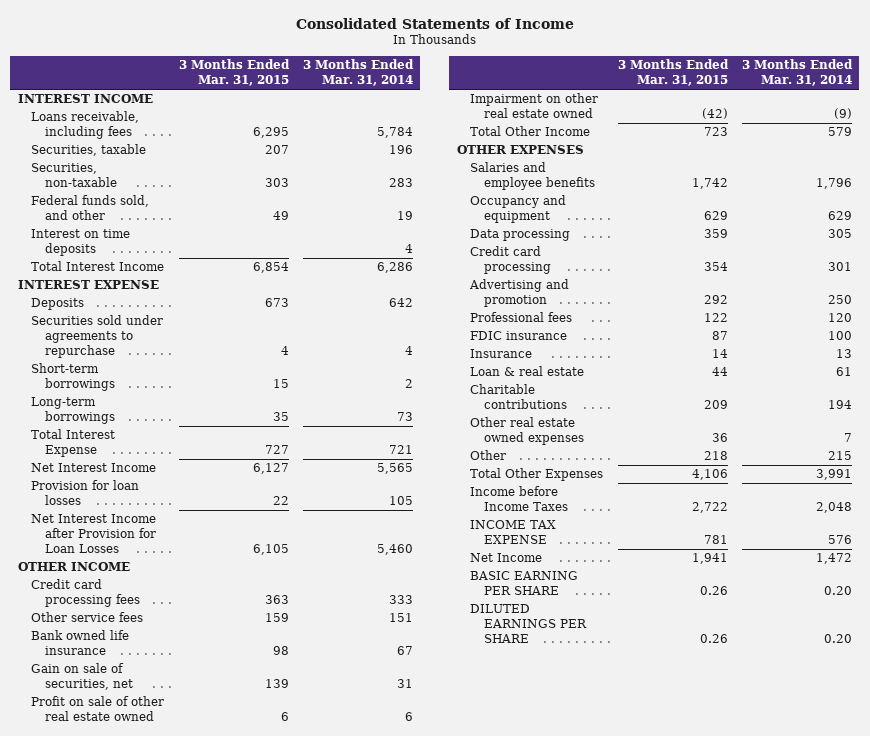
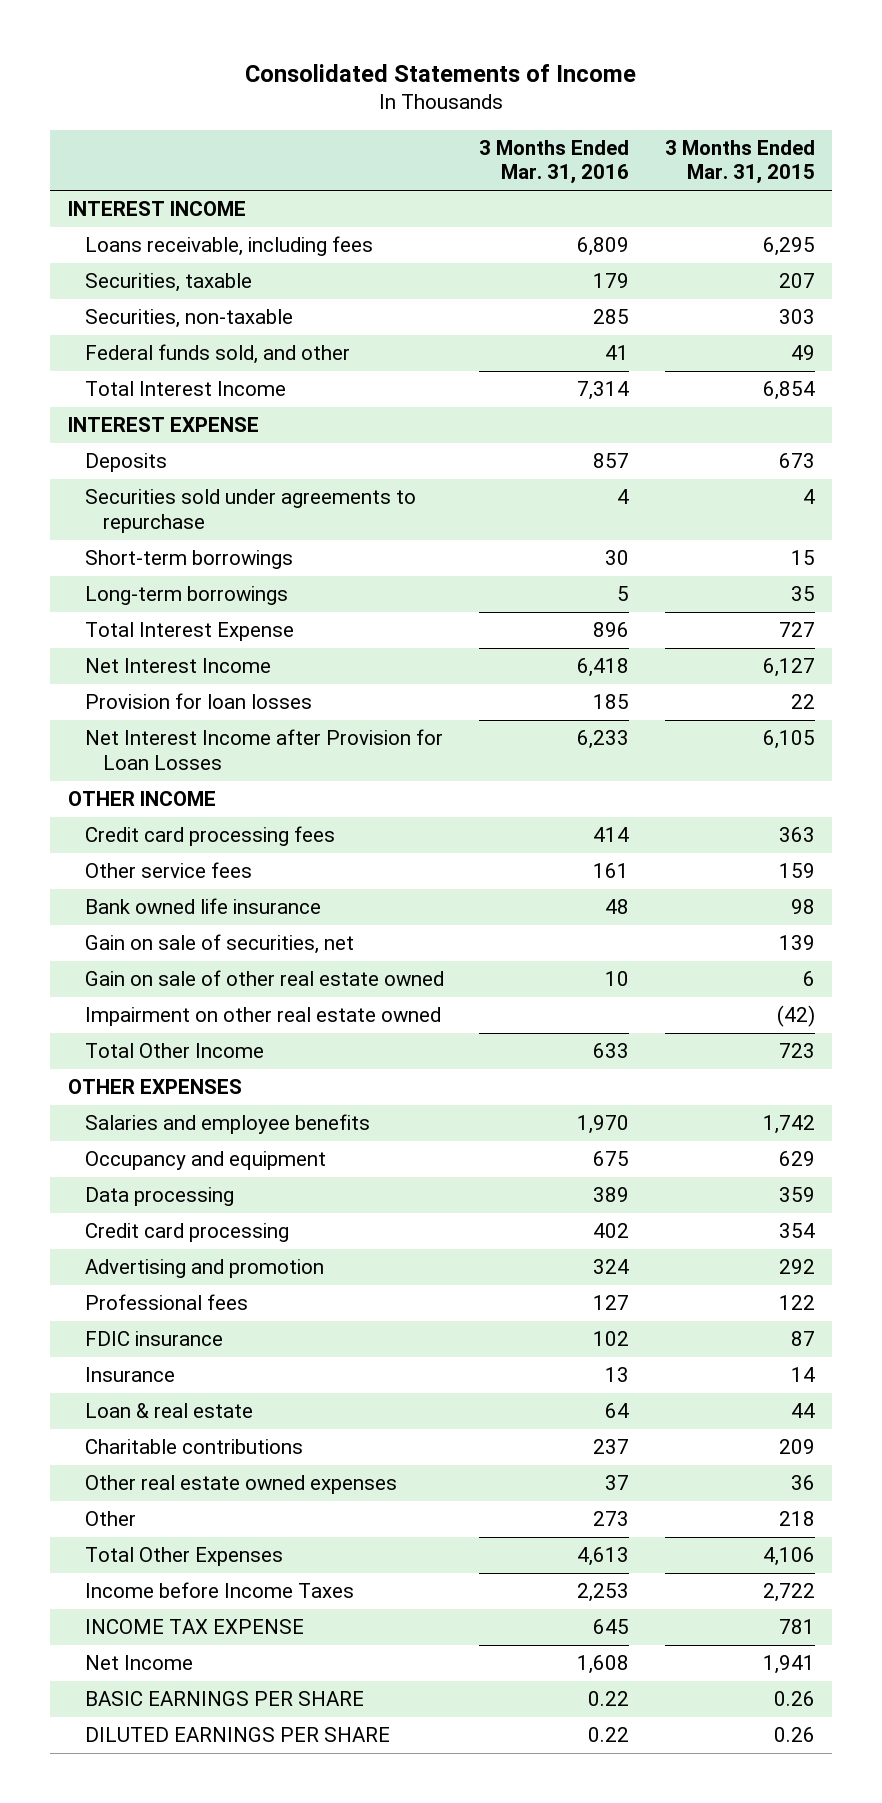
- | 3 Months Ended Mar. 31, 2015 | 3 Months Ended Mar. 31, 2014
+ | 3 Months Ended Mar. 31, 2016 | 3 Months Ended Mar. 31, 2015
- Interest on time deposits | | 4
- Profit on sale of other real estate owned | 6 | 6
+ Gain on sale of other real estate owned | 10 | 6
- BASIC EARNING PER SHARE | 0.26 | 0.20
+ BASIC EARNINGS PER SHARE | 0.22 | 0.26

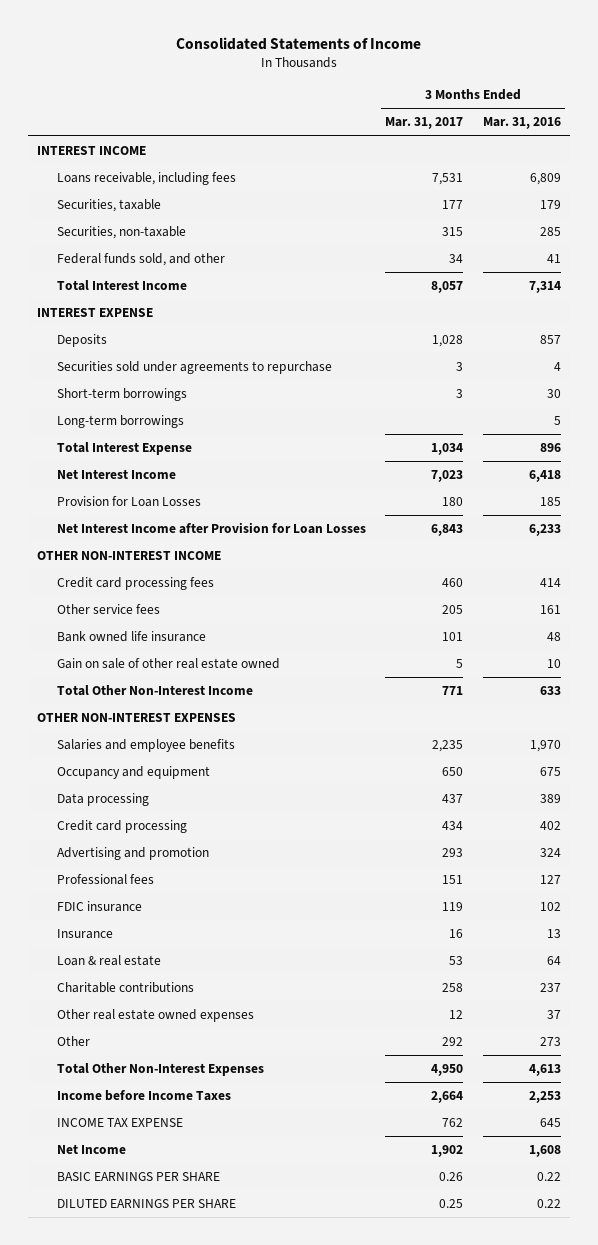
- | 3 Months Ended Mar. 31, 2016 | 3 Months Ended Mar. 31, 2015
+ | 3 Months Ended Mar. 31, 2017 | 3 Months Ended Mar. 31, 2016
- Provision for loan losses | 185 | 22
+ Provision for Loan Losses | 180 | 185
- OTHER INCOME
+ OTHER NON-INTEREST INCOME
- Gain on sale of securities, net | | 139
- Impairment on other real estate owned | | (42)
- Total Other Income | 633 | 723
- OTHER EXPENSES
+ Total Other Non-Interest Income | 771 | 633
+ OTHER NON-INTEREST EXPENSES
- Total Other Expenses | 4,613 | 4,106
+ Total Other Non-Interest Expenses | 4,950 | 4,613

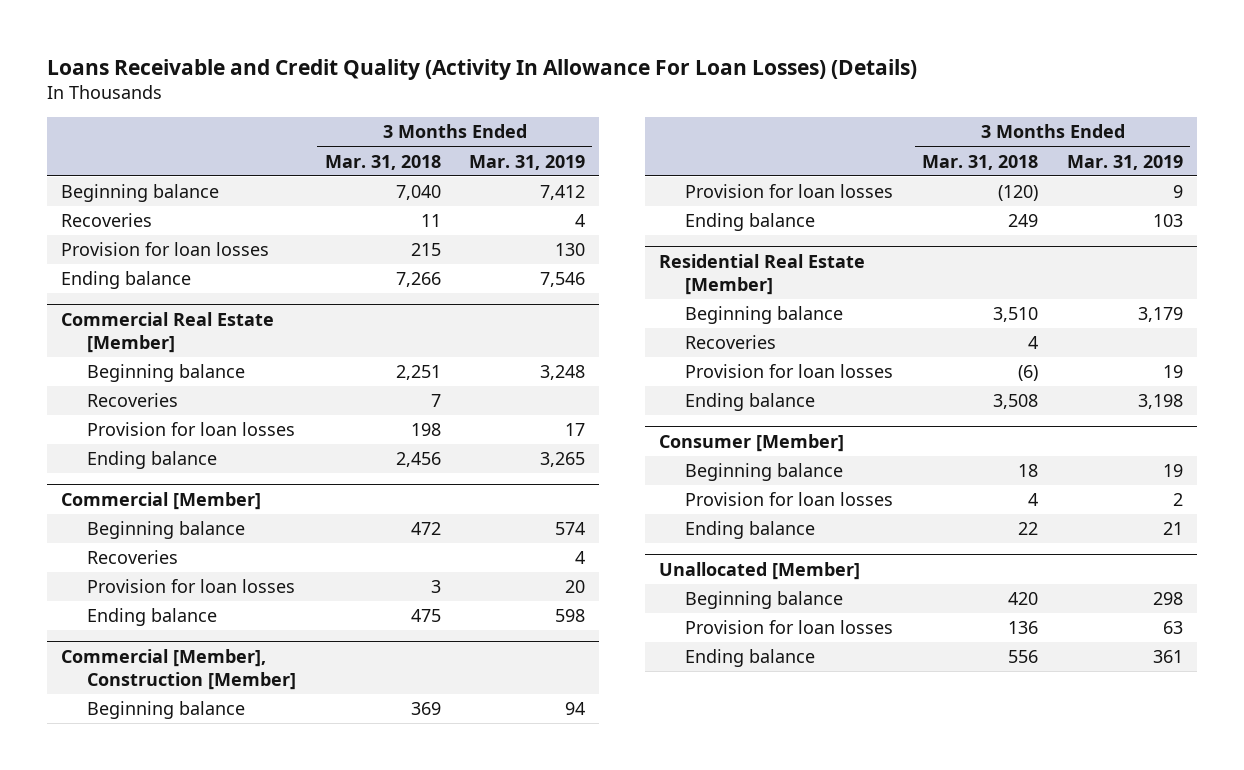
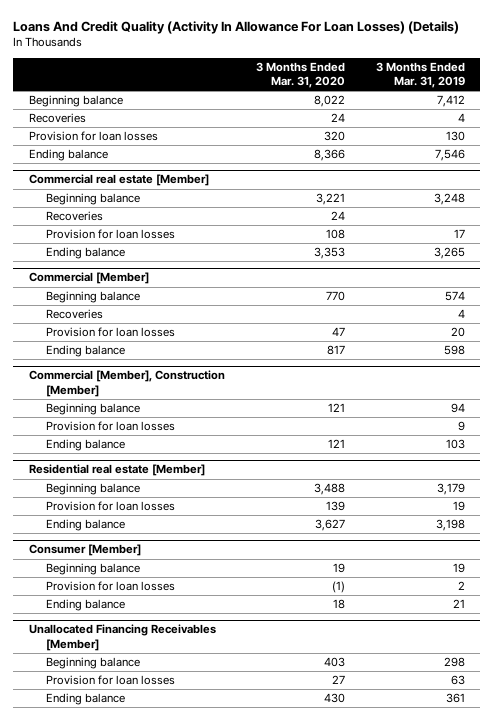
- Loans Receivable and Credit Quality (Activity In Allowance For Loan Losses) (Details)
+ Loans And Credit Quality (Activity In Allowance For Loan Losses) (Details)
- | 3 Months Ended Mar. 31, 2018 | 3 Months Ended Mar. 31, 2019
+ | 3 Months Ended Mar. 31, 2020 | 3 Months Ended Mar. 31, 2019
- Commercial Real Estate [Member]
+ Commercial real estate [Member]
- Residential Real Estate [Member]
+ Residential real estate [Member]
- Recoveries | 4 |
- Unallocated [Member]
+ Unallocated Financing Receivables [Member]

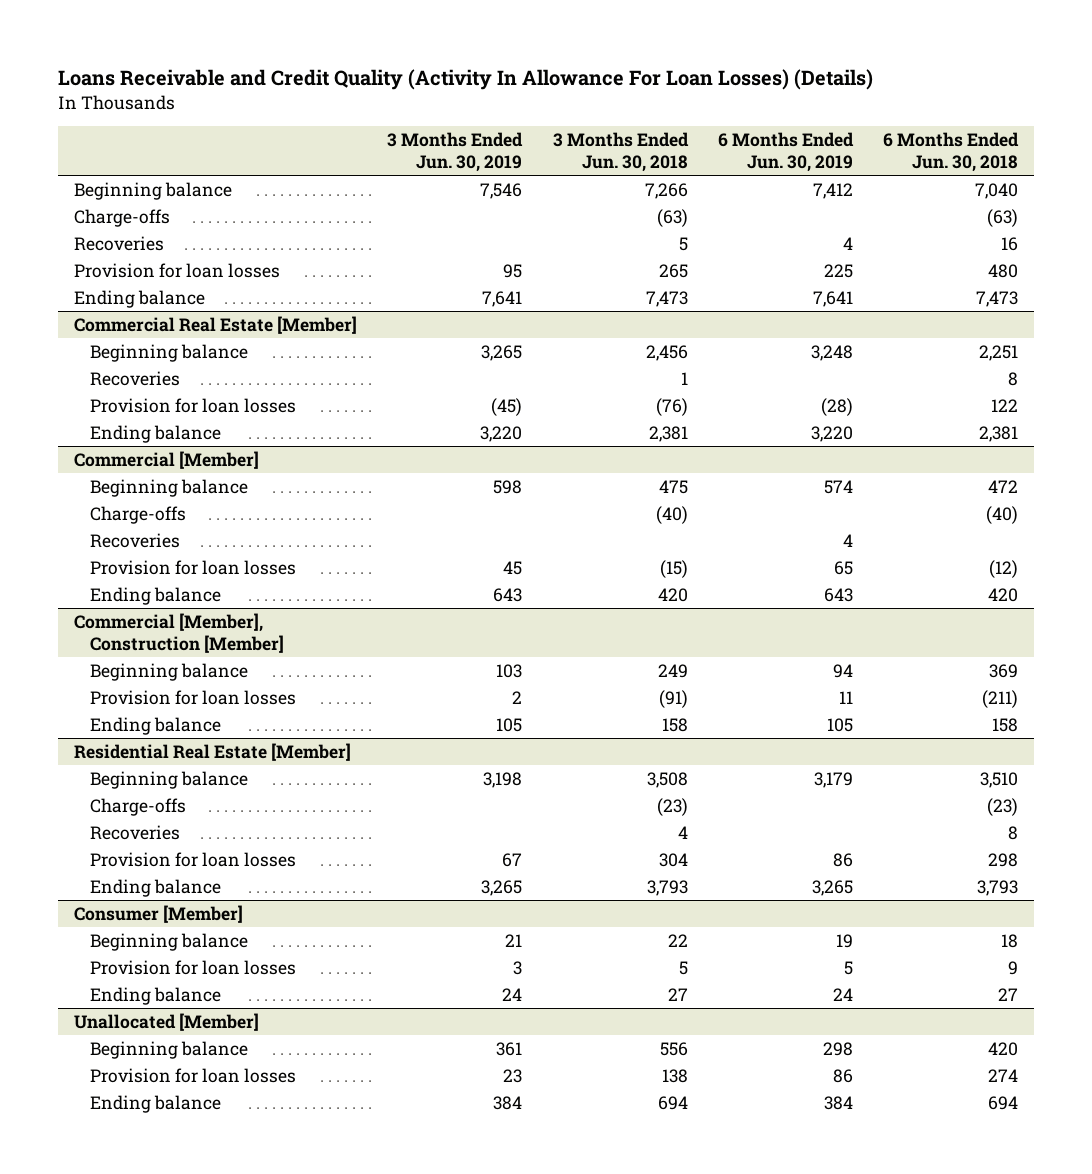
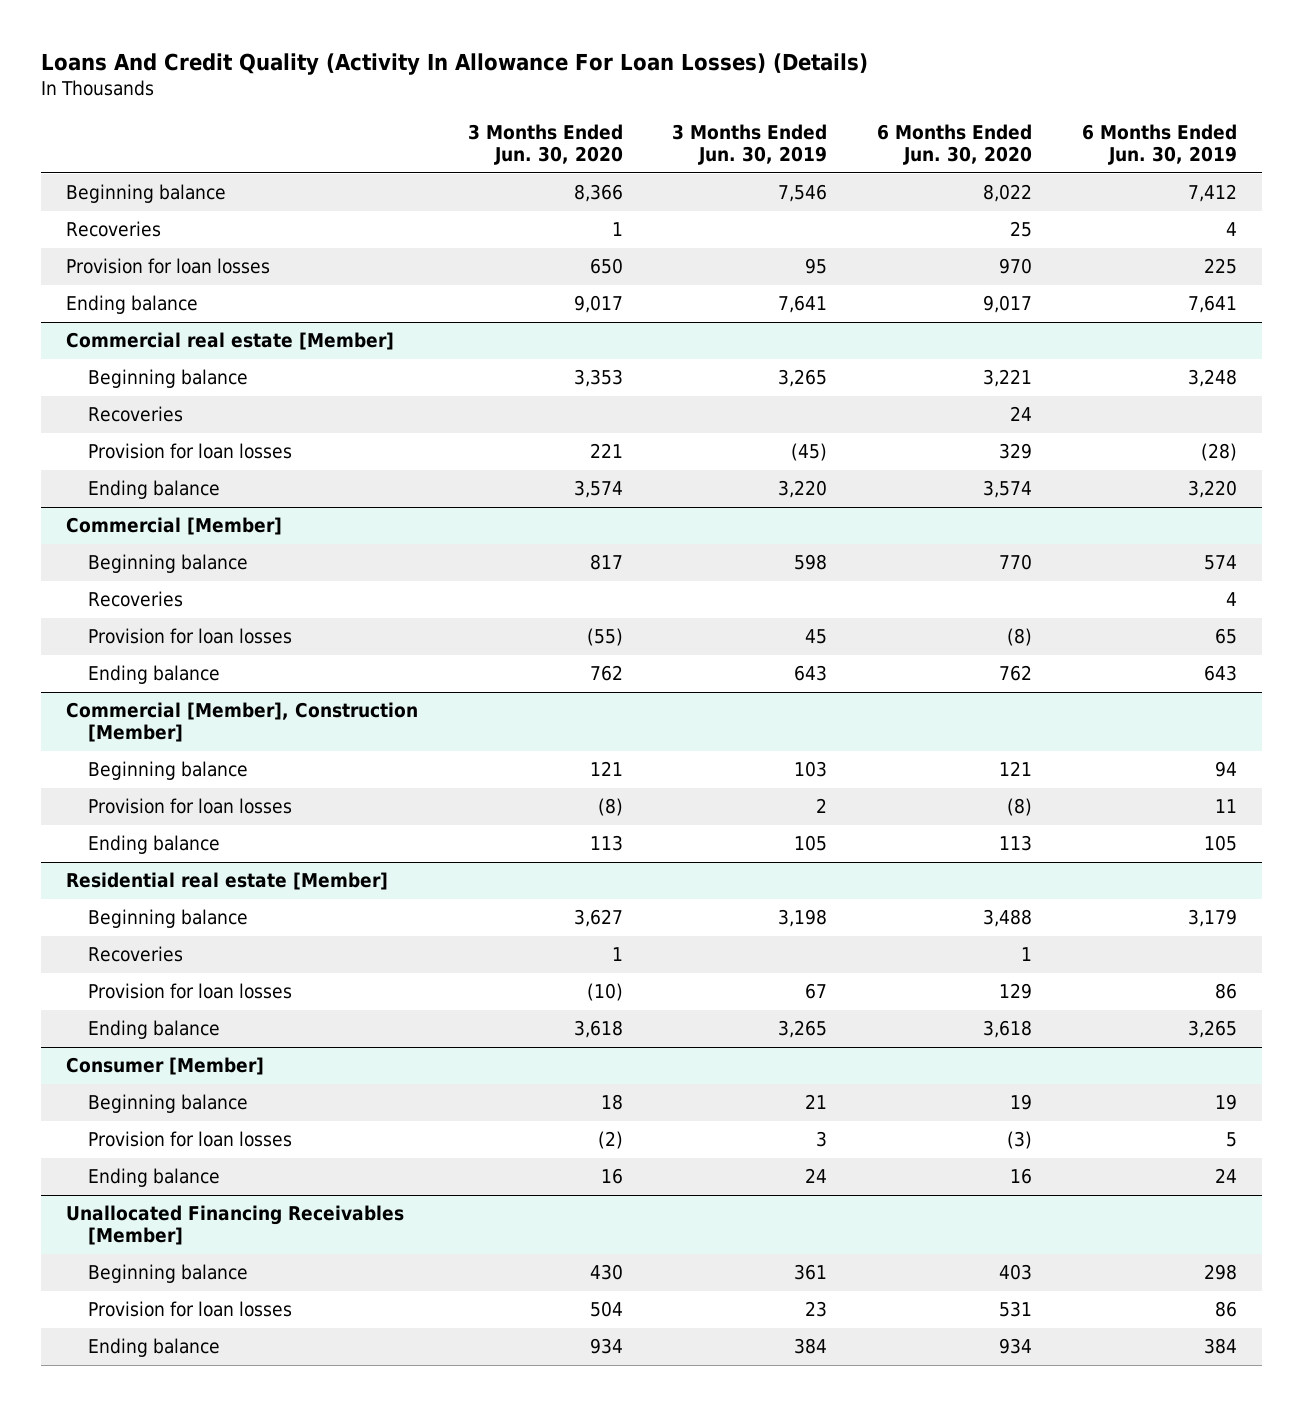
- Loans Receivable and Credit Quality (Activity In Allowance For Loan Losses) (Details)
+ Loans And Credit Quality (Activity In Allowance For Loan Losses) (Details)
- | 3 Months Ended Jun. 30, 2019 | 3 Months Ended Jun. 30, 2018 | 6 Months Ended Jun. 30, 2019 | 6 Months Ended Jun. 30, 2018
+ | 3 Months Ended Jun. 30, 2020 | 3 Months Ended Jun. 30, 2019 | 6 Months Ended Jun. 30, 2020 | 6 Months Ended Jun. 30, 2019
- Charge-offs | | (63) | | (63)
- Commercial Real Estate [Member]
+ Commercial real estate [Member]
@ Commercial [Member]
- Charge-offs | | (40) | | (40)
- Residential Real Estate [Member]
+ Residential real estate [Member]
- Charge-offs | | (23) | | (23)
- Unallocated [Member]
+ Unallocated Financing Receivables [Member]

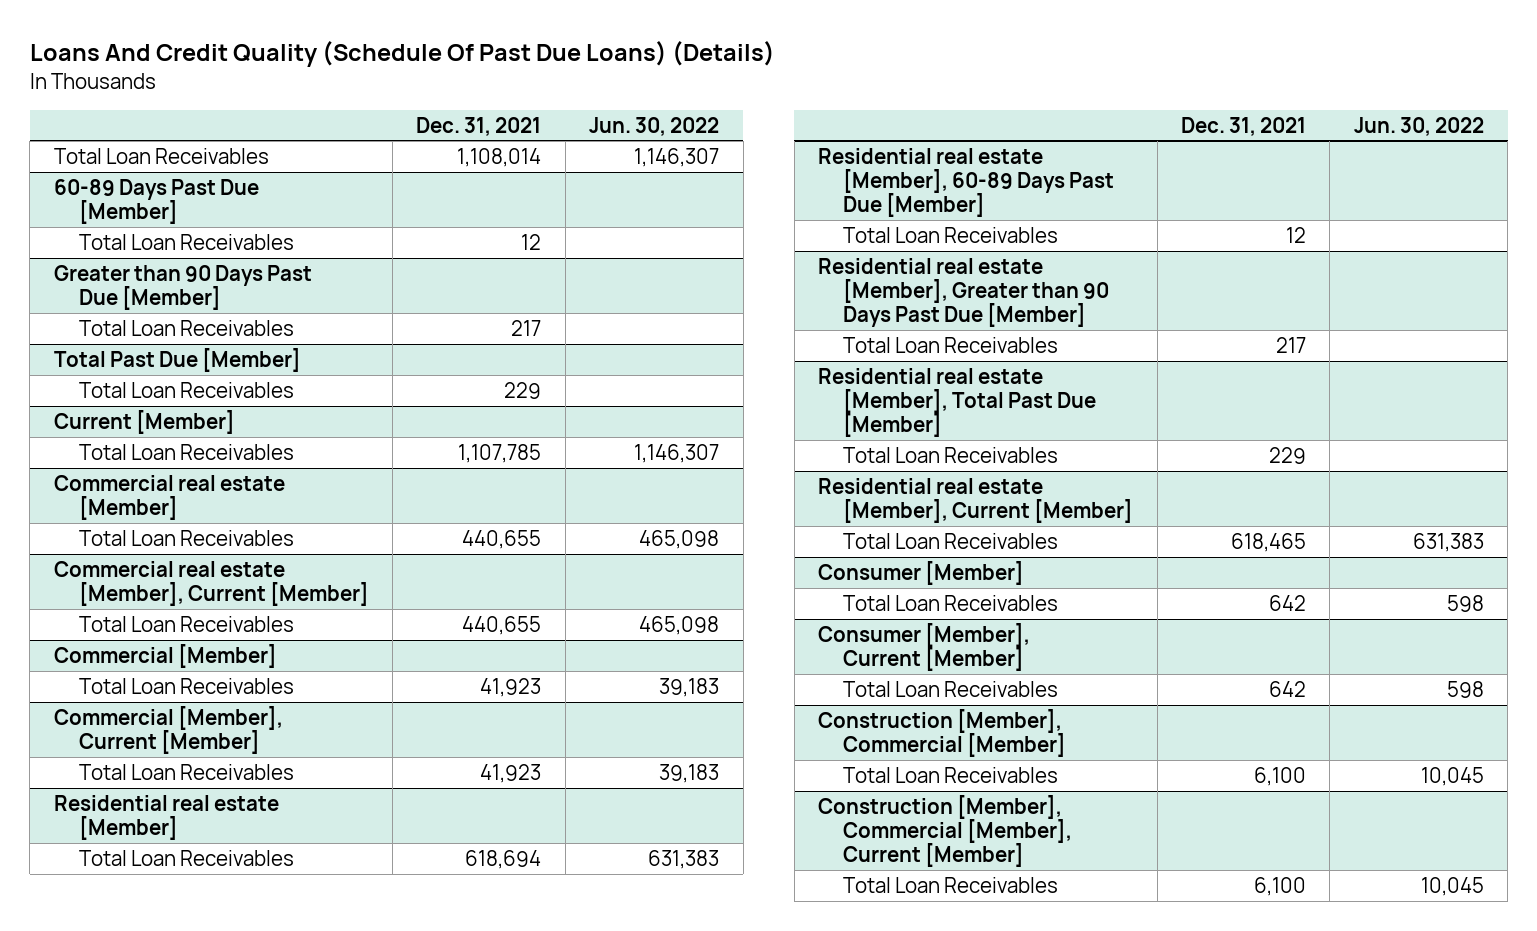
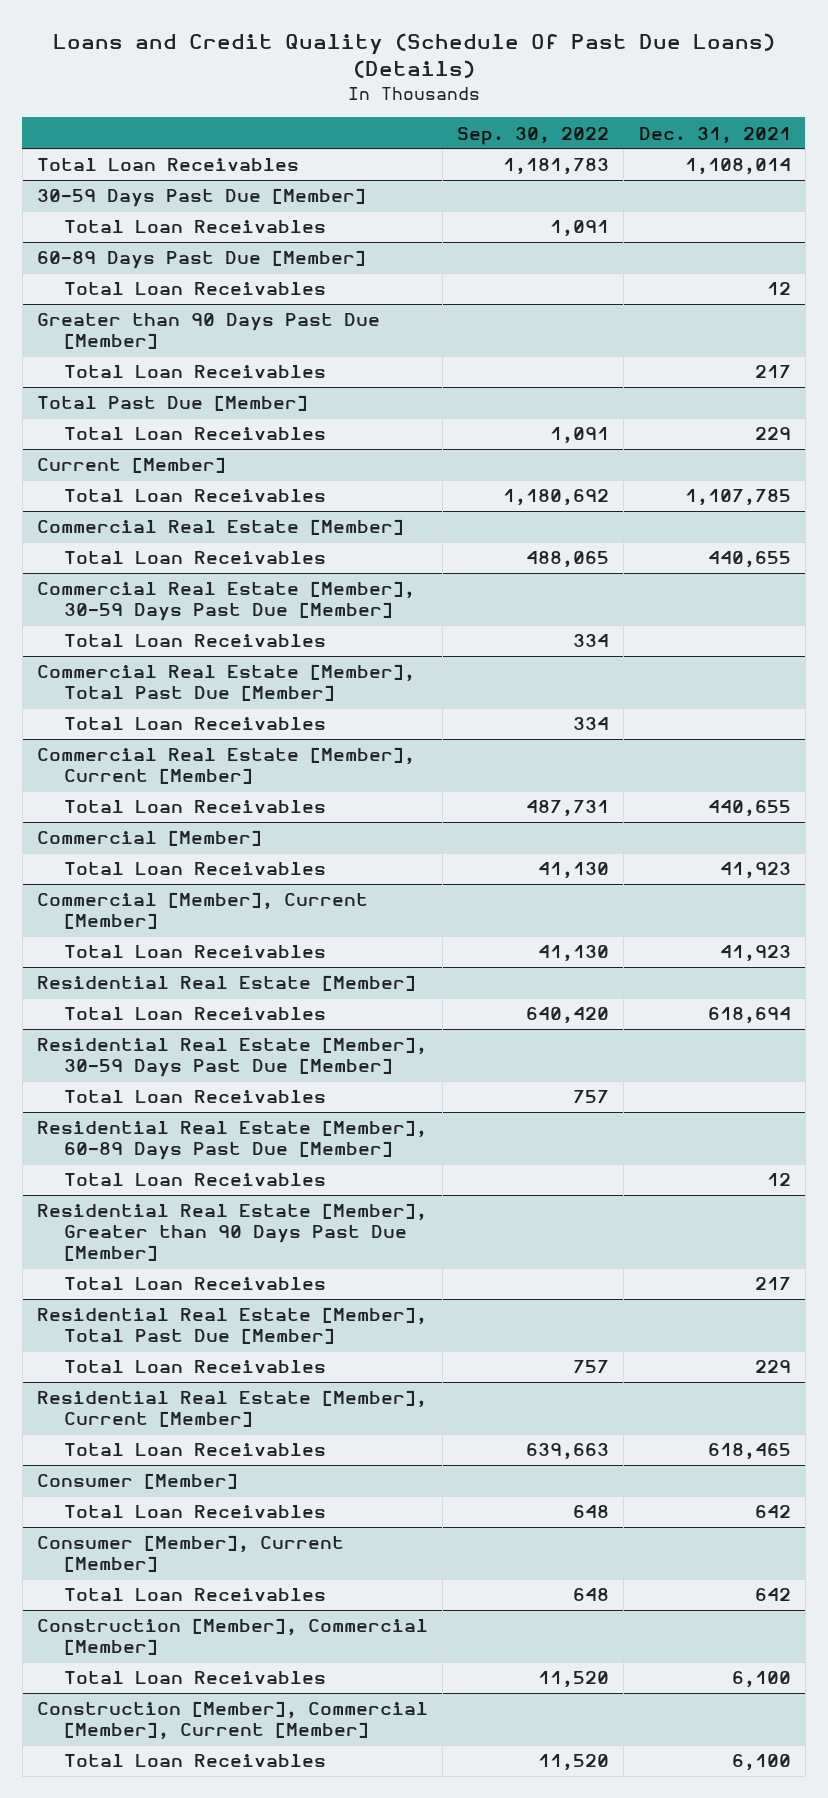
- Loans And Credit Quality (Schedule Of Past Due Loans) (Details)
+ Loans and Credit Quality (Schedule Of Past Due Loans) (Details)
- | Dec. 31, 2021 | Jun. 30, 2022
+ | Sep. 30, 2022 | Dec. 31, 2021
+ 30-59 Days Past Due [Member]
+ Total Loan Receivables | 1,091 |
- Commercial real estate [Member]
+ Commercial Real Estate [Member]
- Commercial real estate [Member], Current [Member]
+ Commercial Real Estate [Member], 30-59 Days Past Due [Member]
+ Total Loan Receivables | 334 |
+ Commercial Real Estate [Member], Total Past Due [Member]
+ Total Loan Receivables | 334 |
+ Commercial Real Estate [Member], Current [Member]
- Residential real estate [Member]
+ Residential Real Estate [Member]
- Residential real estate [Member], 60-89 Days Past Due [Member]
+ Residential Real Estate [Member], 30-59 Days Past Due [Member]
+ Total Loan Receivables | 757 |
+ Residential Real Estate [Member], 60-89 Days Past Due [Member]
- Residential real estate [Member], Greater than 90 Days Past Due [Member]
+ Residential Real Estate [Member], Greater than 90 Days Past Due [Member]
- Residential real estate [Member], Total Past Due [Member]
+ Residential Real Estate [Member], Total Past Due [Member]
- Residential real estate [Member], Current [Member]
+ Residential Real Estate [Member], Current [Member]

